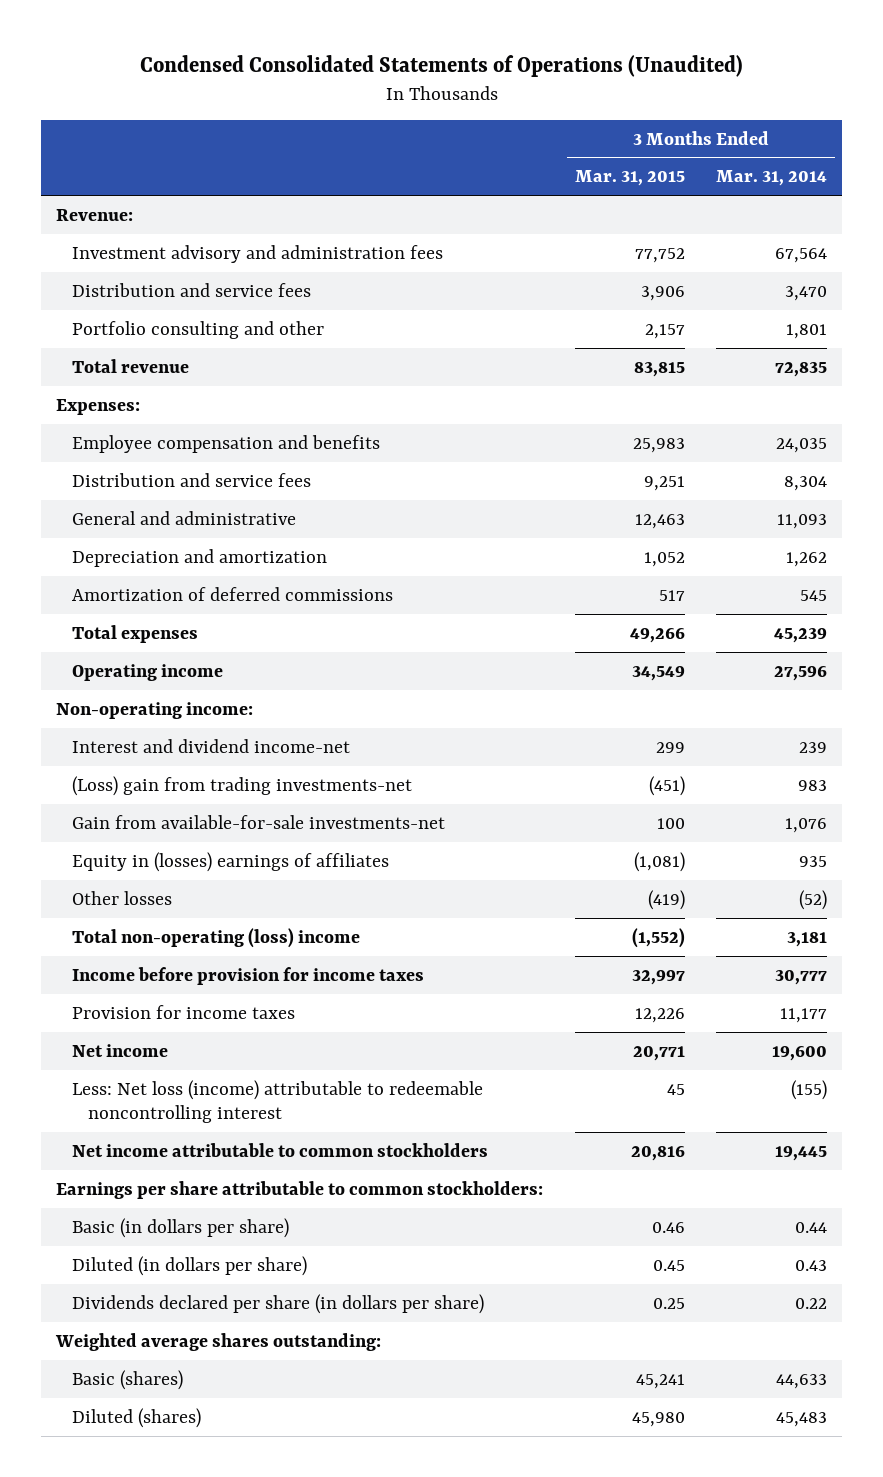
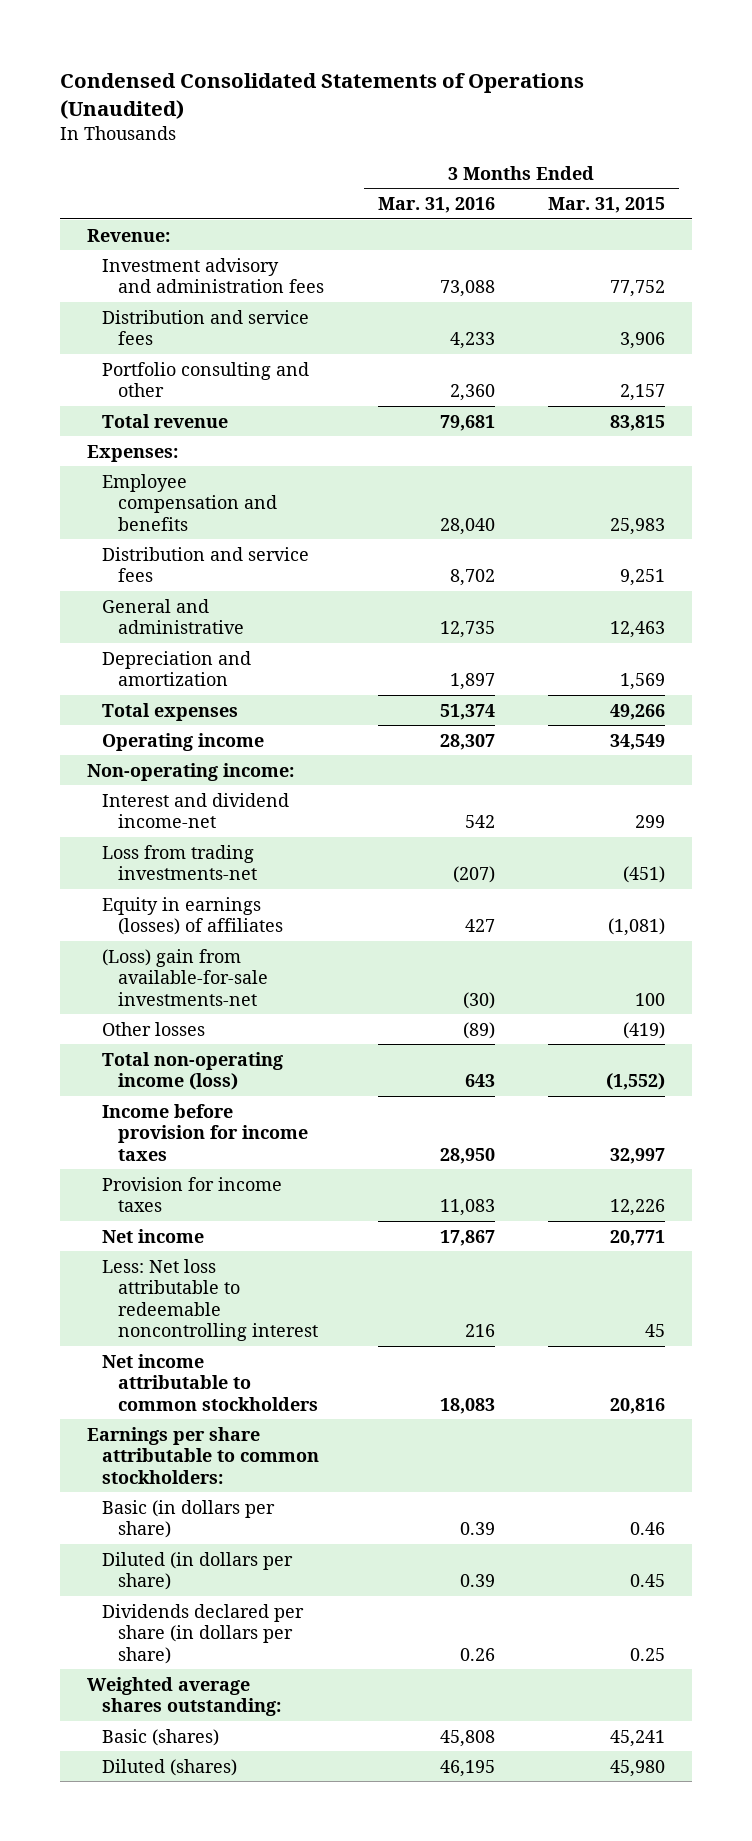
- | 3 Months Ended Mar. 31, 2015 | 3 Months Ended Mar. 31, 2014
+ | 3 Months Ended Mar. 31, 2016 | 3 Months Ended Mar. 31, 2015
- Depreciation and amortization | 1,052 | 1,262
- Amortization of deferred commissions | 517 | 545
+ Depreciation and amortization | 1,897 | 1,569
- (Loss) gain from trading investments-net | (451) | 983
- Gain from available-for-sale investments-net | 100 | 1,076
- Equity in (losses) earnings of affiliates | (1,081) | 935
+ Loss from trading investments-net | (207) | (451)
+ Equity in earnings (losses) of affiliates | 427 | (1,081)
+ (Loss) gain from available-for-sale investments-net | (30) | 100
- Total non-operating (loss) income | (1,552) | 3,181
+ Total non-operating income (loss) | 643 | (1,552)
- Less: Net loss (income) attributable to redeemable noncontrolling interest | 45 | (155)
+ Less: Net loss attributable to redeemable noncontrolling interest | 216 | 45

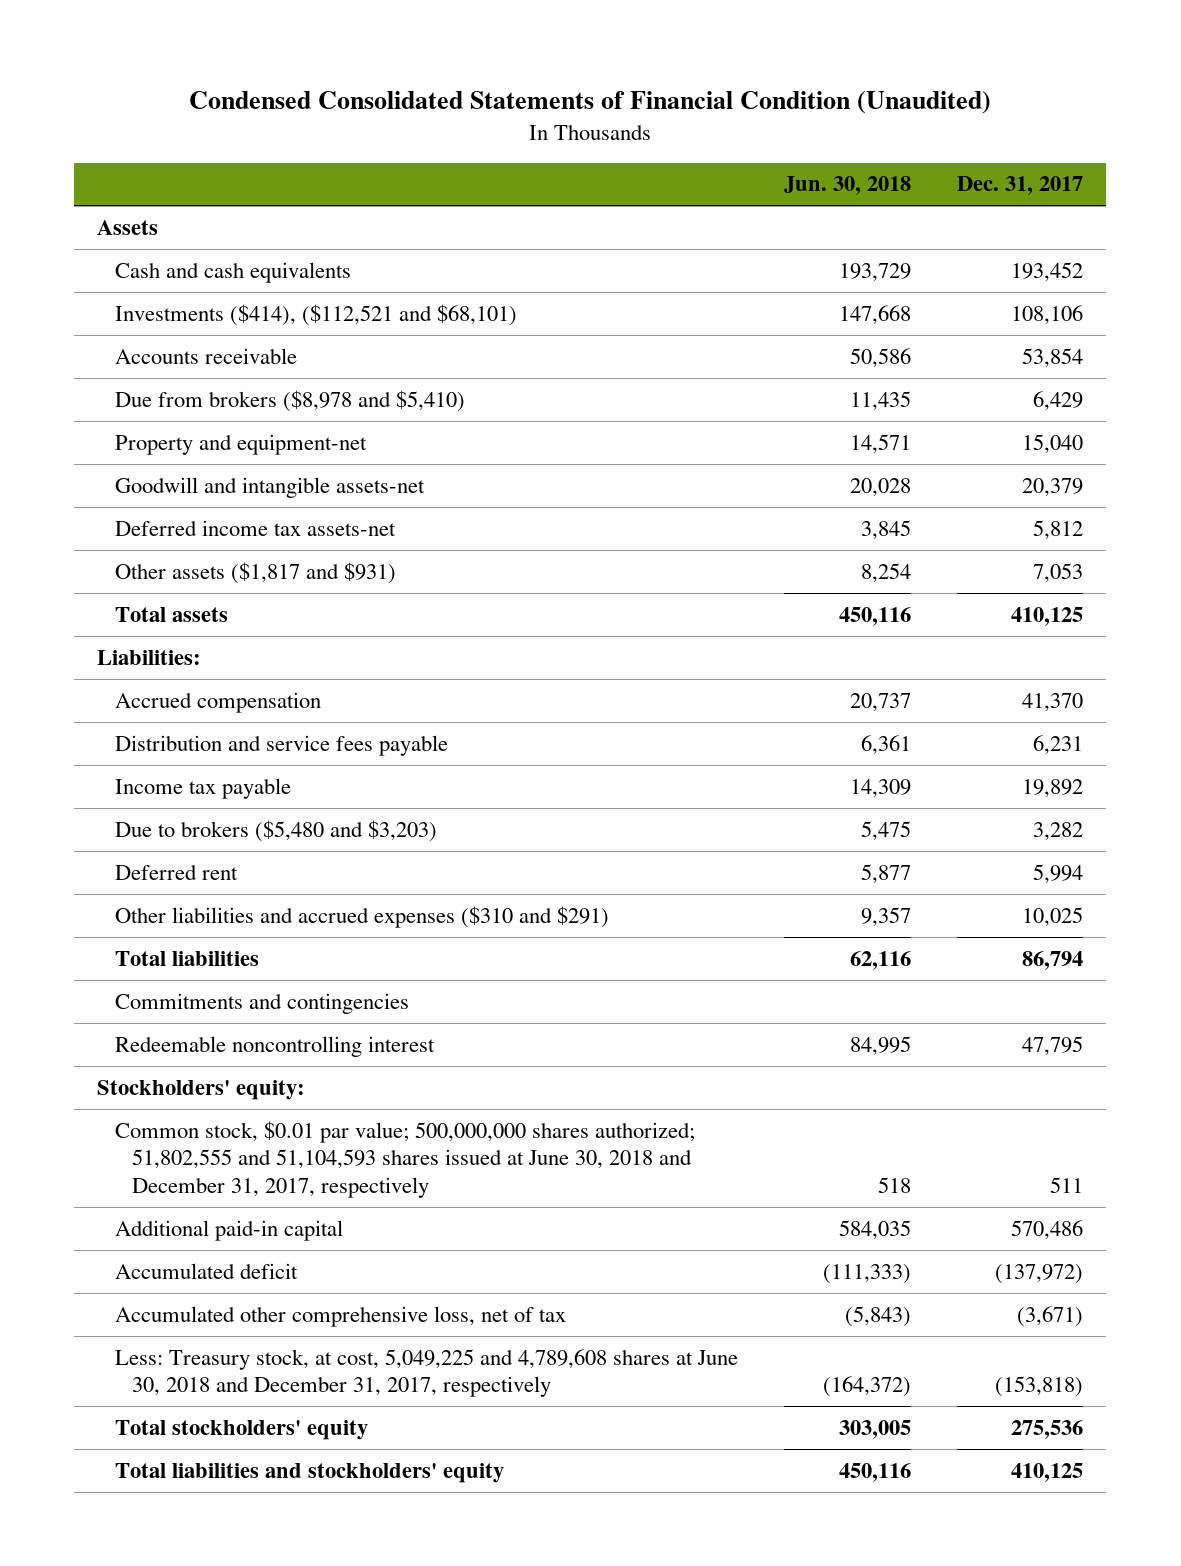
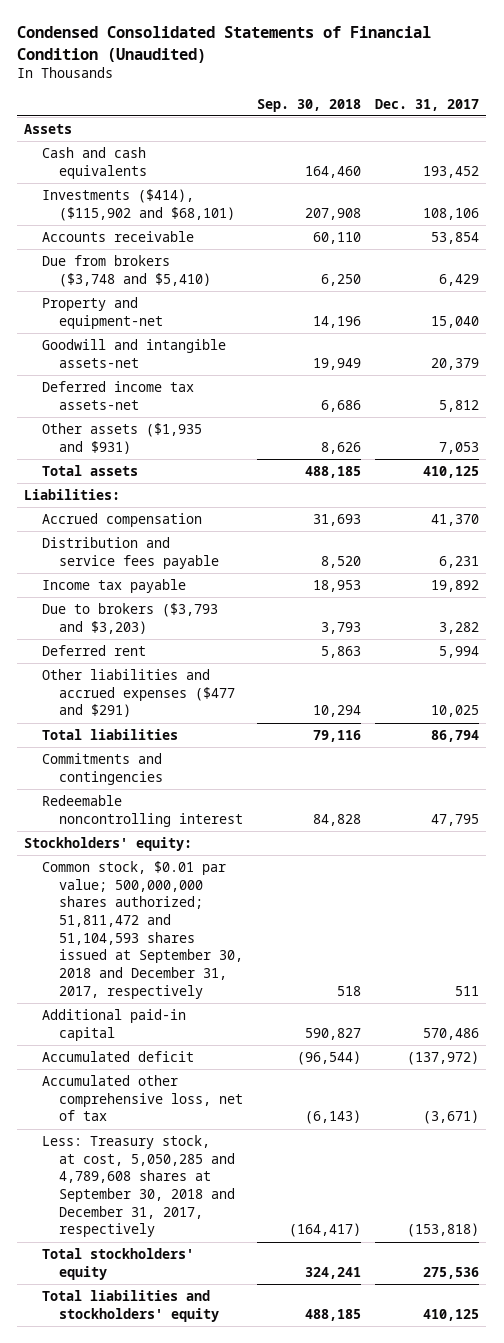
- | Jun. 30, 2018 | Dec. 31, 2017
+ | Sep. 30, 2018 | Dec. 31, 2017
- Investments ($414), ($112,521 and $68,101) | 147,668 | 108,106
+ Investments ($414), ($115,902 and $68,101) | 207,908 | 108,106
- Due from brokers ($8,978 and $5,410) | 11,435 | 6,429
+ Due from brokers ($3,748 and $5,410) | 6,250 | 6,429
- Other assets ($1,817 and $931) | 8,254 | 7,053
+ Other assets ($1,935 and $931) | 8,626 | 7,053
- Due to brokers ($5,480 and $3,203) | 5,475 | 3,282
+ Due to brokers ($3,793 and $3,203) | 3,793 | 3,282
- Other liabilities and accrued expenses ($310 and $291) | 9,357 | 10,025
+ Other liabilities and accrued expenses ($477 and $291) | 10,294 | 10,025
- Common stock, $0.01 par value; 500,000,000 shares authorized; 51,802,555 and 51,104,593 shares issued at June 30, 2018 and December 31, 2017, respectively | 518 | 511
+ Common stock, $0.01 par value; 500,000,000 shares authorized; 51,811,472 and 51,104,593 shares issued at September 30, 2018 and December 31, 2017, respectively | 518 | 511
- Less: Treasury stock, at cost, 5,049,225 and 4,789,608 shares at June 30, 2018 and December 31, 2017, respectively | (164,372) | (153,818)
+ Less: Treasury stock, at cost, 5,050,285 and 4,789,608 shares at September 30, 2018 and December 31, 2017, respectively | (164,417) | (153,818)

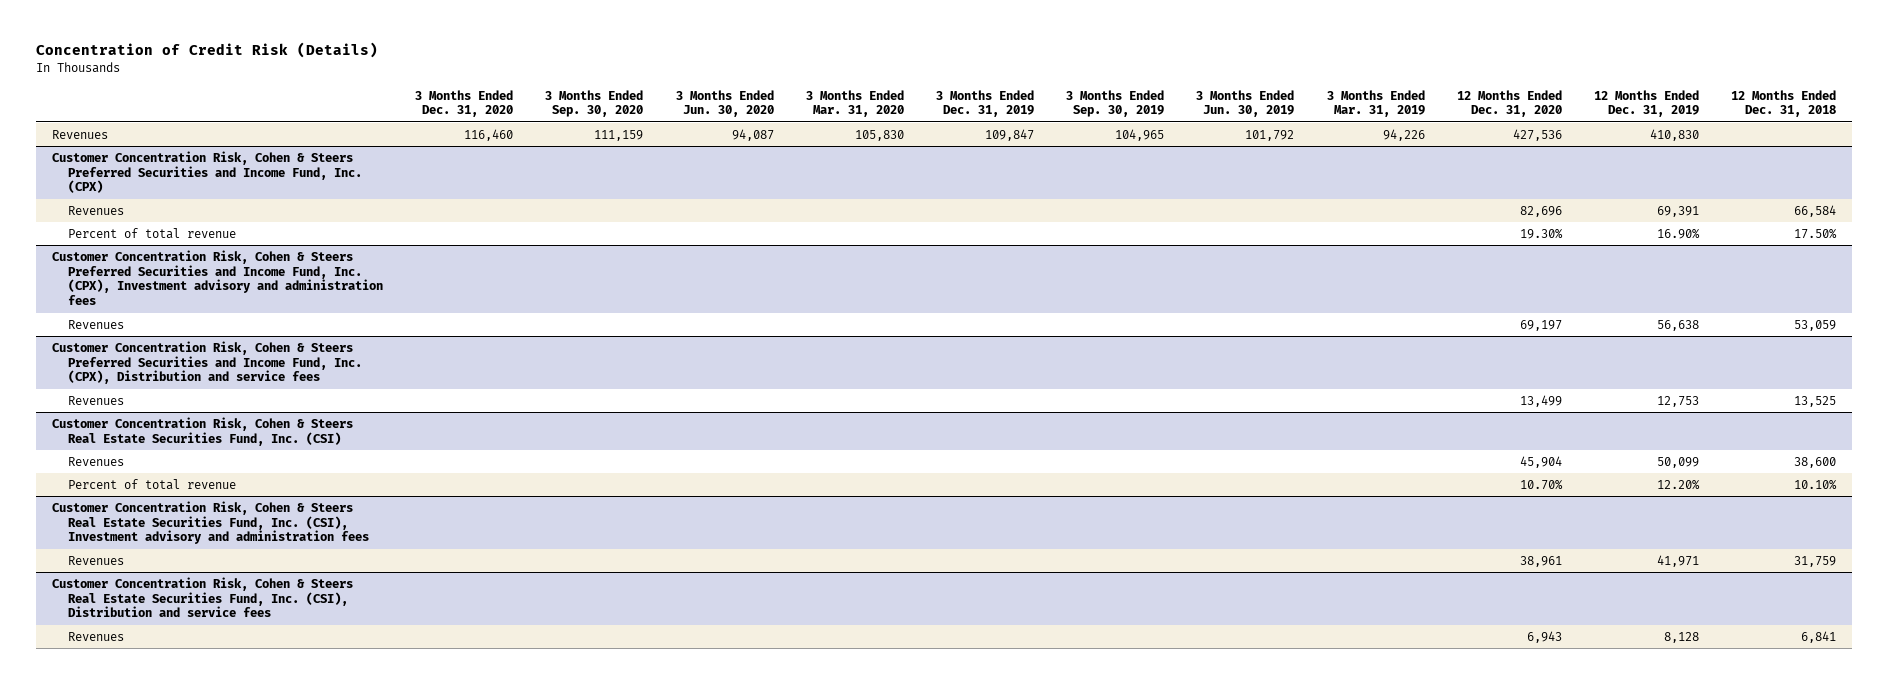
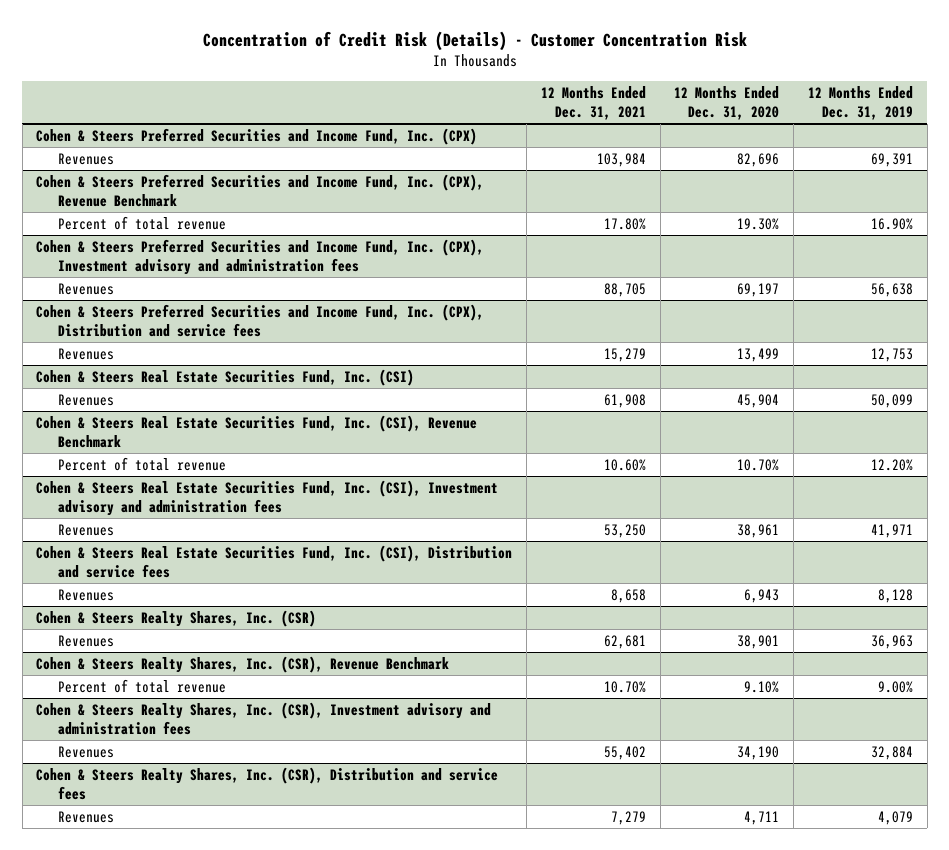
- Concentration of Credit Risk (Details)
+ Concentration of Credit Risk (Details) - Customer Concentration Risk
- | 3 Months Ended Dec. 31, 2020 | 3 Months Ended Sep. 30, 2020 | 3 Months Ended Jun. 30, 2020 | 3 Months Ended Mar. 31, 2020 | 3 Months Ended Dec. 31, 2019 | 3 Months Ended Sep. 30, 2019 | 3 Months Ended Jun. 30, 2019 | 3 Months Ended Mar. 31, 2019 | 12 Months Ended Dec. 31, 2020 | 12 Months Ended Dec. 31, 2019 | 12 Months Ended Dec. 31, 2018
+ | 12 Months Ended Dec. 31, 2021 | 12 Months Ended Dec. 31, 2020 | 12 Months Ended Dec. 31, 2019
- Revenues | 116,460 | 111,159 | 94,087 | 105,830 | 109,847 | 104,965 | 101,792 | 94,226 | 427,536 | 410,830 |
- Customer Concentration Risk, Cohen & Steers Preferred Securities and Income Fund, Inc. (CPX)
+ Cohen & Steers Preferred Securities and Income Fund, Inc. (CPX)
+ Cohen & Steers Preferred Securities and Income Fund, Inc. (CPX), Revenue Benchmark
- Customer Concentration Risk, Cohen & Steers Preferred Securities and Income Fund, Inc. (CPX), Investment advisory and administration fees
+ Cohen & Steers Preferred Securities and Income Fund, Inc. (CPX), Investment advisory and administration fees
- Customer Concentration Risk, Cohen & Steers Preferred Securities and Income Fund, Inc. (CPX), Distribution and service fees
+ Cohen & Steers Preferred Securities and Income Fund, Inc. (CPX), Distribution and service fees
- Customer Concentration Risk, Cohen & Steers Real Estate Securities Fund, Inc. (CSI)
+ Cohen & Steers Real Estate Securities Fund, Inc. (CSI)
+ Cohen & Steers Real Estate Securities Fund, Inc. (CSI), Revenue Benchmark
- Customer Concentration Risk, Cohen & Steers Real Estate Securities Fund, Inc. (CSI), Investment advisory and administration fees
+ Cohen & Steers Real Estate Securities Fund, Inc. (CSI), Investment advisory and administration fees
- Customer Concentration Risk, Cohen & Steers Real Estate Securities Fund, Inc. (CSI), Distribution and service fees
+ Cohen & Steers Real Estate Securities Fund, Inc. (CSI), Distribution and service fees
+ Cohen & Steers Realty Shares, Inc. (CSR)
+ Revenues | 62,681 | 38,901 | 36,963
+ Cohen & Steers Realty Shares, Inc. (CSR), Revenue Benchmark
+ Percent of total revenue | 10.70% | 9.10% | 9.00%
+ Cohen & Steers Realty Shares, Inc. (CSR), Investment advisory and administration fees
+ Revenues | 55,402 | 34,190 | 32,884
+ Cohen & Steers Realty Shares, Inc. (CSR), Distribution and service fees
+ Revenues | 7,279 | 4,711 | 4,079

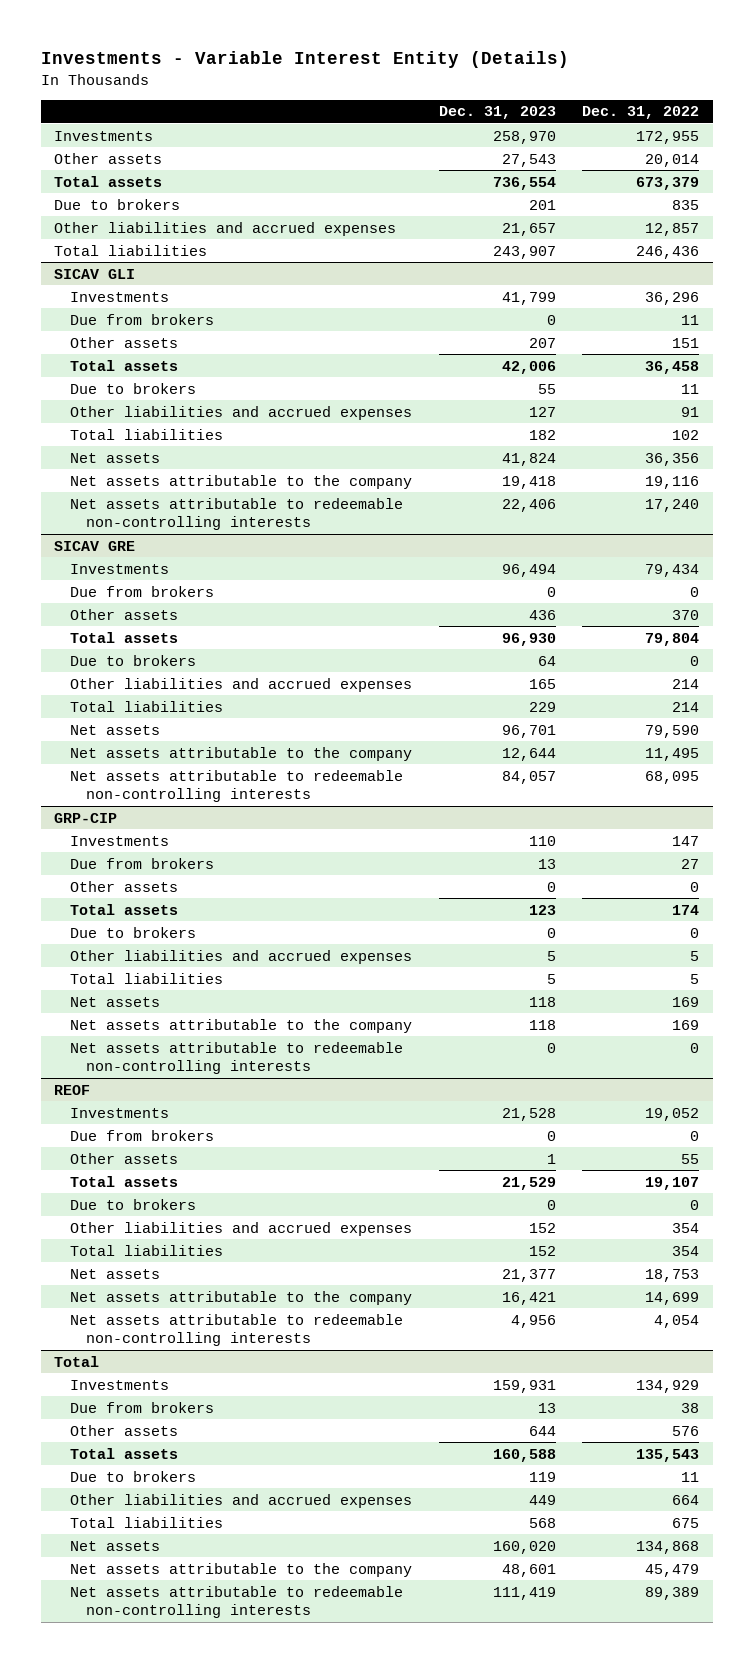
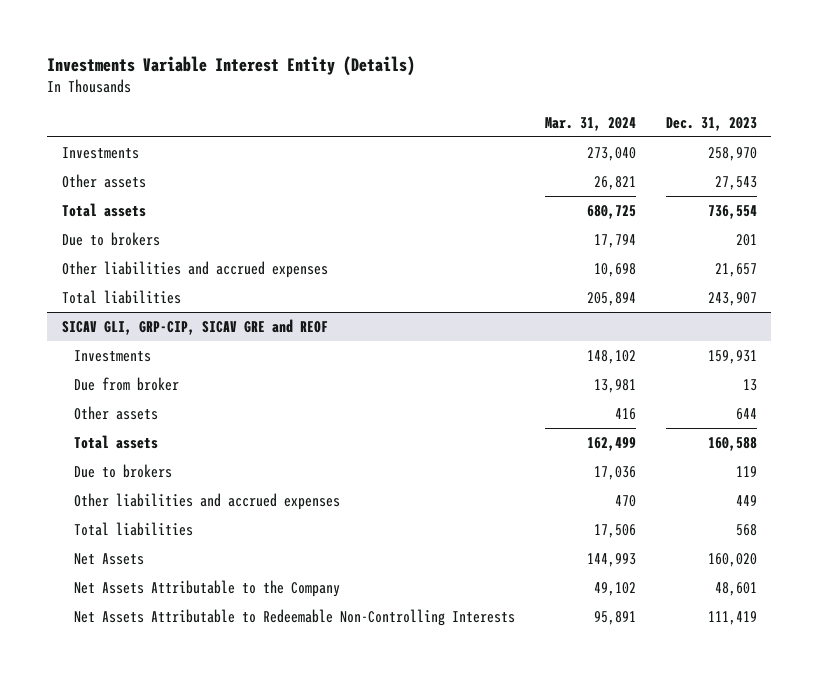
- Investments - Variable Interest Entity (Details)
+ Investments Variable Interest Entity (Details)
- | Dec. 31, 2023 | Dec. 31, 2022
+ | Mar. 31, 2024 | Dec. 31, 2023
- SICAV GLI
- Investments | 41,799 | 36,296
- Due from brokers | 0 | 11
- Other assets | 207 | 151
- Total assets | 42,006 | 36,458
- Due to brokers | 55 | 11
- Other liabilities and accrued expenses | 127 | 91
- Total liabilities | 182 | 102
- Net assets | 41,824 | 36,356
- Net assets attributable to the company | 19,418 | 19,116
- Net assets attributable to redeemable non-controlling interests | 22,406 | 17,240
- SICAV GRE
- Investments | 96,494 | 79,434
- Due from brokers | 0 | 0
- Other assets | 436 | 370
- Total assets | 96,930 | 79,804
- Due to brokers | 64 | 0
- Other liabilities and accrued expenses | 165 | 214
- Total liabilities | 229 | 214
- Net assets | 96,701 | 79,590
- Net assets attributable to the company | 12,644 | 11,495
- Net assets attributable to redeemable non-controlling interests | 84,057 | 68,095
- GRP-CIP
- Investments | 110 | 147
- Due from brokers | 13 | 27
- Other assets | 0 | 0
- Total assets | 123 | 174
- Due to brokers | 0 | 0
- Other liabilities and accrued expenses | 5 | 5
- Total liabilities | 5 | 5
- Net assets | 118 | 169
- Net assets attributable to the company | 118 | 169
- Net assets attributable to redeemable non-controlling interests | 0 | 0
- REOF
- Investments | 21,528 | 19,052
- Due from brokers | 0 | 0
- Other assets | 1 | 55
- Total assets | 21,529 | 19,107
- Due to brokers | 0 | 0
- Other liabilities and accrued expenses | 152 | 354
- Total liabilities | 152 | 354
- Net assets | 21,377 | 18,753
- Net assets attributable to the company | 16,421 | 14,699
- Net assets attributable to redeemable non-controlling interests | 4,956 | 4,054
- Total
+ SICAV GLI, GRP-CIP, SICAV GRE and REOF
- Due from brokers | 13 | 38
+ Due from broker | 13,981 | 13
- Net assets | 160,020 | 134,868
- Net assets attributable to the company | 48,601 | 45,479
- Net assets attributable to redeemable non-controlling interests | 111,419 | 89,389
+ Net Assets | 144,993 | 160,020
+ Net Assets Attributable to the Company | 49,102 | 48,601
+ Net Assets Attributable to Redeemable Non-Controlling Interests | 95,891 | 111,419

